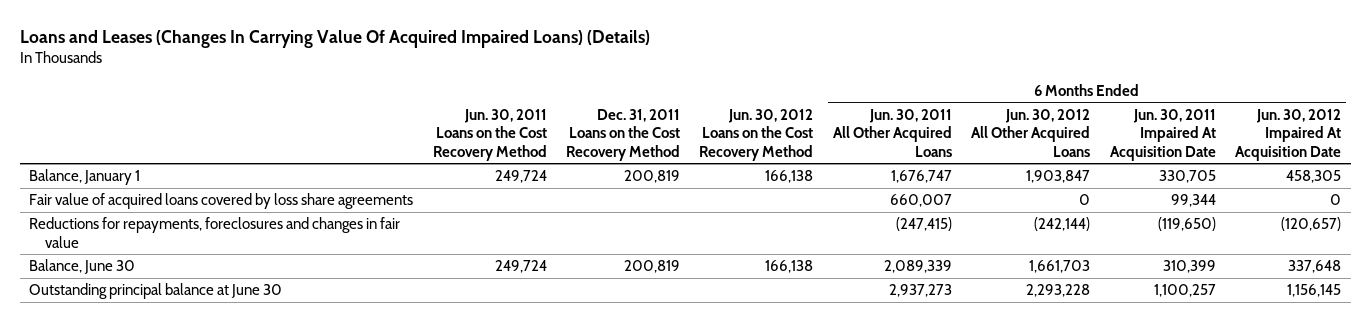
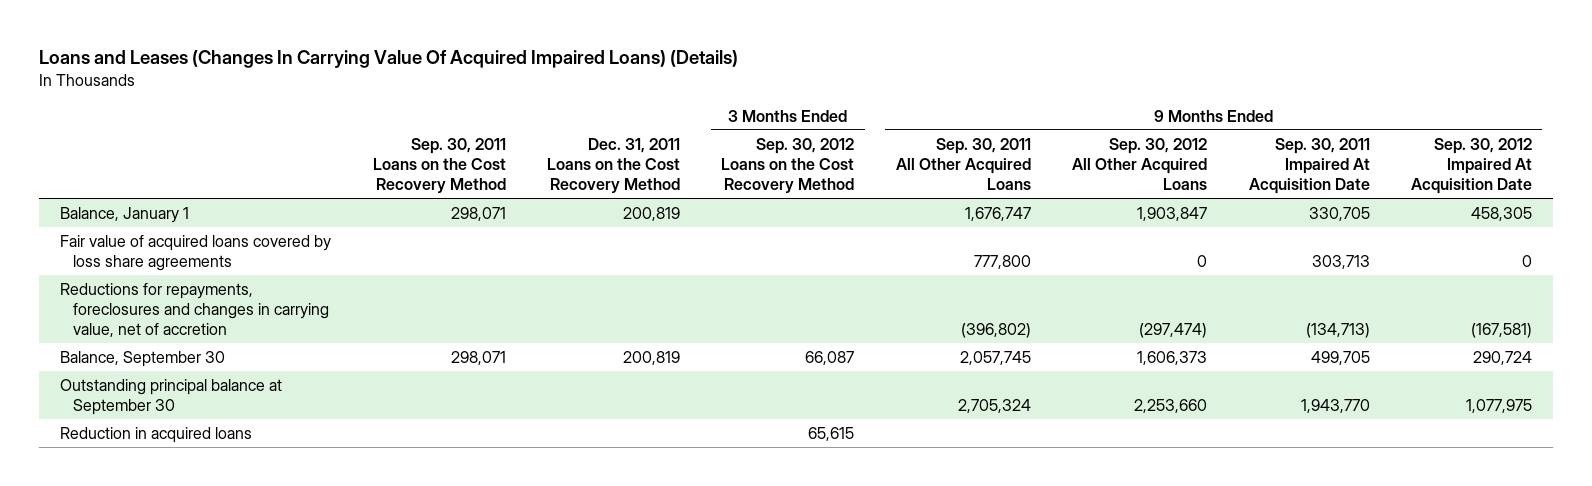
- | Jun. 30, 2011 Loans on the Cost Recovery Method | Dec. 31, 2011 Loans on the Cost Recovery Method | Jun. 30, 2012 Loans on the Cost Recovery Method | 6 Months Ended Jun. 30, 2011 All Other Acquired Loans | 6 Months Ended Jun. 30, 2012 All Other Acquired Loans | 6 Months Ended Jun. 30, 2011 Impaired At Acquisition Date | 6 Months Ended Jun. 30, 2012 Impaired At Acquisition Date
+ | Sep. 30, 2011 Loans on the Cost Recovery Method | Dec. 31, 2011 Loans on the Cost Recovery Method | 3 Months Ended Sep. 30, 2012 Loans on the Cost Recovery Method | 9 Months Ended Sep. 30, 2011 All Other Acquired Loans | 9 Months Ended Sep. 30, 2012 All Other Acquired Loans | 9 Months Ended Sep. 30, 2011 Impaired At Acquisition Date | 9 Months Ended Sep. 30, 2012 Impaired At Acquisition Date
- Reductions for repayments, foreclosures and changes in fair value | | | | (247,415) | (242,144) | (119,650) | (120,657)
- Balance, June 30 | 249,724 | 200,819 | 166,138 | 2,089,339 | 1,661,703 | 310,399 | 337,648
- Outstanding principal balance at June 30 | | | | 2,937,273 | 2,293,228 | 1,100,257 | 1,156,145
+ Reductions for repayments, foreclosures and changes in carrying value, net of accretion | | | | (396,802) | (297,474) | (134,713) | (167,581)
+ Balance, September 30 | 298,071 | 200,819 | 66,087 | 2,057,745 | 1,606,373 | 499,705 | 290,724
+ Outstanding principal balance at September 30 | | | | 2,705,324 | 2,253,660 | 1,943,770 | 1,077,975
+ Reduction in acquired loans | | | 65,615 | | | |

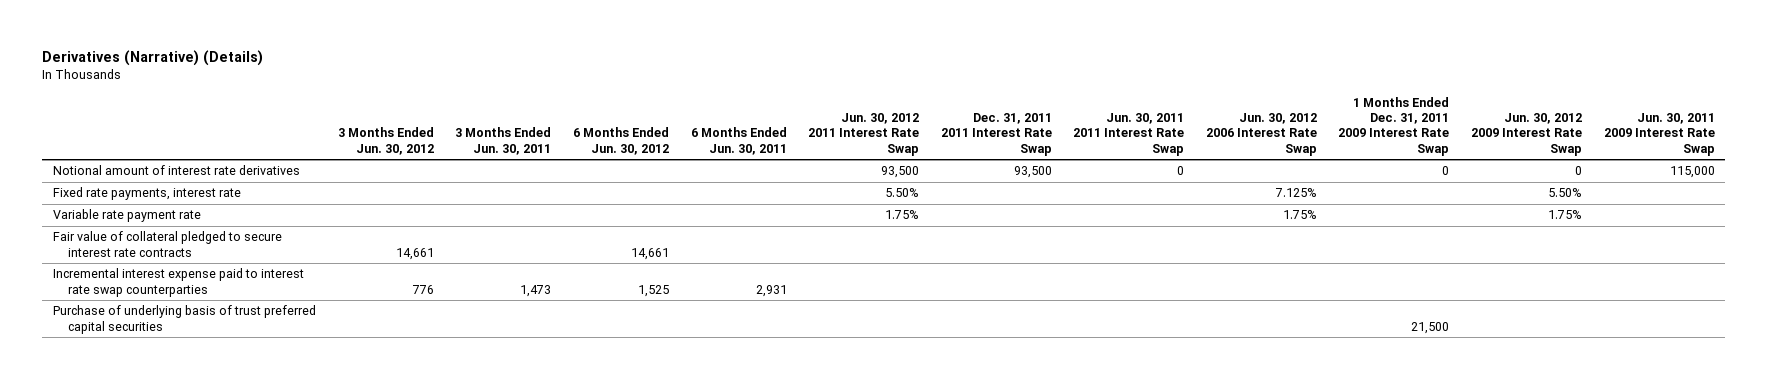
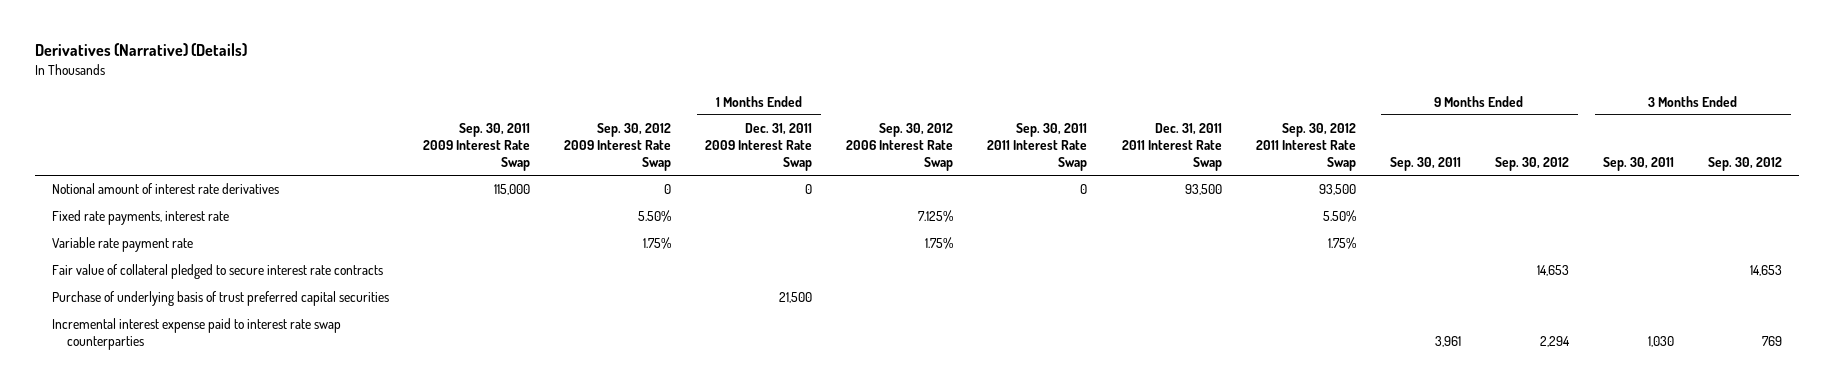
- | 3 Months Ended Jun. 30, 2012 | 3 Months Ended Jun. 30, 2011 | 6 Months Ended Jun. 30, 2012 | 6 Months Ended Jun. 30, 2011 | Jun. 30, 2012 2011 Interest Rate Swap | Dec. 31, 2011 2011 Interest Rate Swap | Jun. 30, 2011 2011 Interest Rate Swap | Jun. 30, 2012 2006 Interest Rate Swap | 1 Months Ended Dec. 31, 2011 2009 Interest Rate Swap | Jun. 30, 2012 2009 Interest Rate Swap | Jun. 30, 2011 2009 Interest Rate Swap
+ | Sep. 30, 2011 2009 Interest Rate Swap | Sep. 30, 2012 2009 Interest Rate Swap | 1 Months Ended Dec. 31, 2011 2009 Interest Rate Swap | Sep. 30, 2012 2006 Interest Rate Swap | Sep. 30, 2011 2011 Interest Rate Swap | Dec. 31, 2011 2011 Interest Rate Swap | Sep. 30, 2012 2011 Interest Rate Swap | 9 Months Ended Sep. 30, 2011 | 9 Months Ended Sep. 30, 2012 | 3 Months Ended Sep. 30, 2011 | 3 Months Ended Sep. 30, 2012
moved down: Incremental interest expense paid to interest rate swap counterparties | | | | | | | | 3,961 | 2,294 | 1,030 | 769

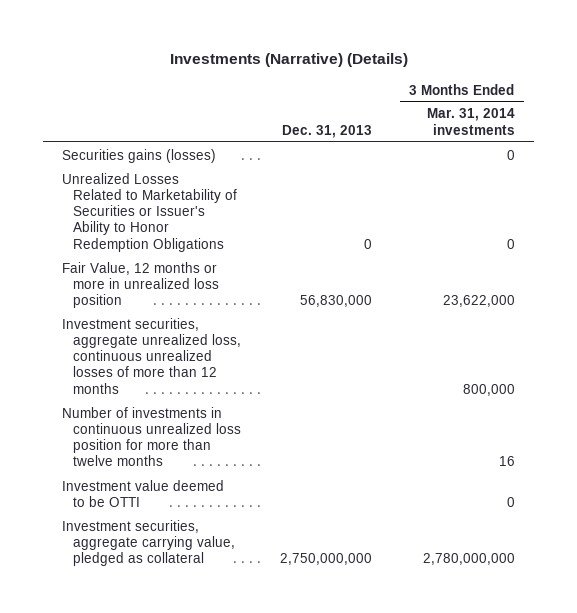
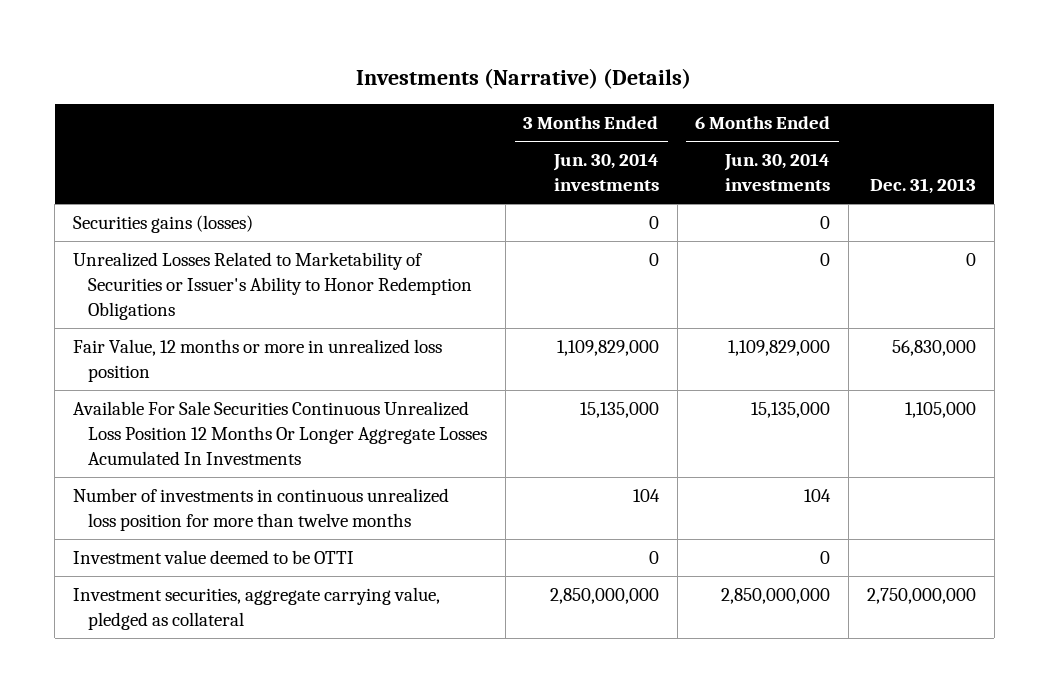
- | Dec. 31, 2013 | 3 Months Ended Mar. 31, 2014 investments
+ | 3 Months Ended Jun. 30, 2014 investments | 6 Months Ended Jun. 30, 2014 investments | Dec. 31, 2013
- Investment securities, aggregate unrealized loss, continuous unrealized losses of more than 12 months | | 800,000
+ Available For Sale Securities Continuous Unrealized Loss Position 12 Months Or Longer Aggregate Losses Acumulated In Investments | 15,135,000 | 15,135,000 | 1,105,000

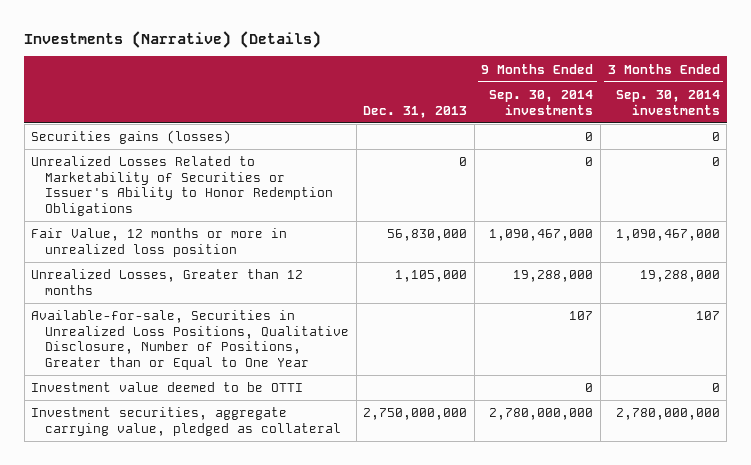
- | 3 Months Ended Jun. 30, 2014 investments | 6 Months Ended Jun. 30, 2014 investments | Dec. 31, 2013
+ | Dec. 31, 2013 | 9 Months Ended Sep. 30, 2014 investments | 3 Months Ended Sep. 30, 2014 investments
- Available For Sale Securities Continuous Unrealized Loss Position 12 Months Or Longer Aggregate Losses Acumulated In Investments | 15,135,000 | 15,135,000 | 1,105,000
- Number of investments in continuous unrealized loss position for more than twelve months | 104 | 104 |
+ Unrealized Losses, Greater than 12 months | 1,105,000 | 19,288,000 | 19,288,000
+ Available-for-sale, Securities in Unrealized Loss Positions, Qualitative Disclosure, Number of Positions, Greater than or Equal to One Year | | 107 | 107

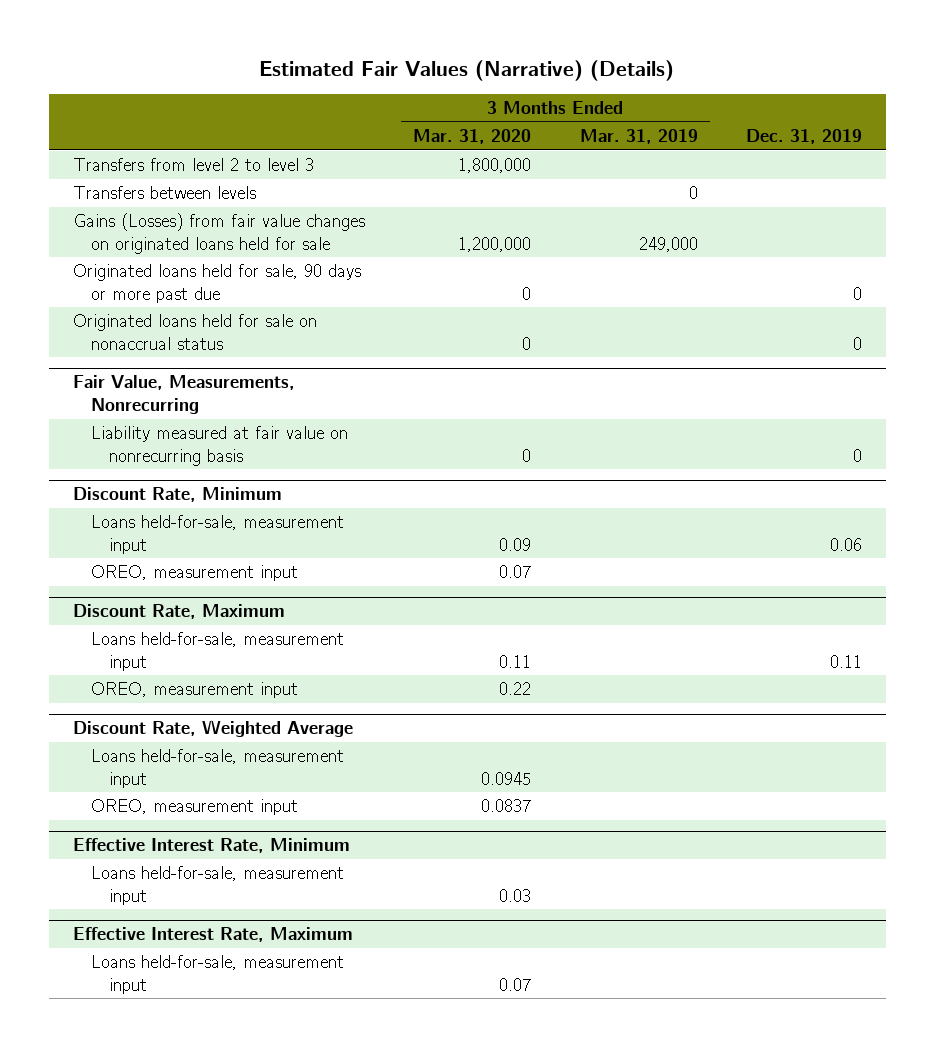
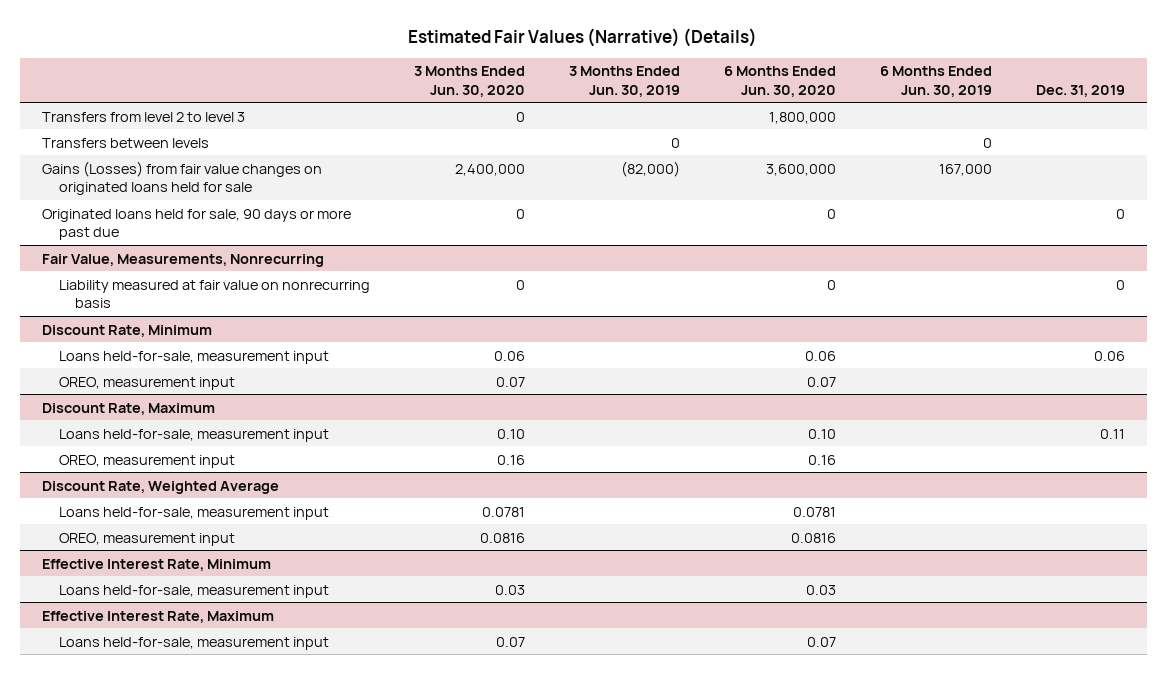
- | 3 Months Ended Mar. 31, 2020 | 3 Months Ended Mar. 31, 2019 | Dec. 31, 2019
+ | 3 Months Ended Jun. 30, 2020 | 3 Months Ended Jun. 30, 2019 | 6 Months Ended Jun. 30, 2020 | 6 Months Ended Jun. 30, 2019 | Dec. 31, 2019
- Originated loans held for sale on nonaccrual status | 0 | | 0

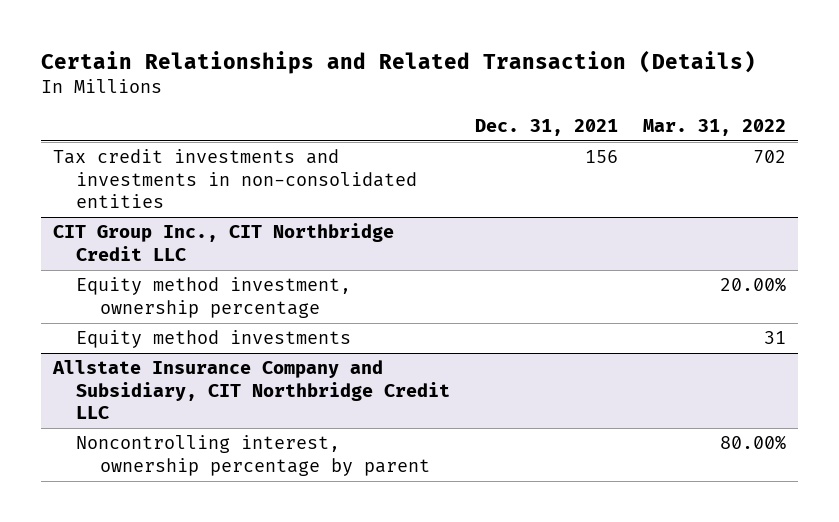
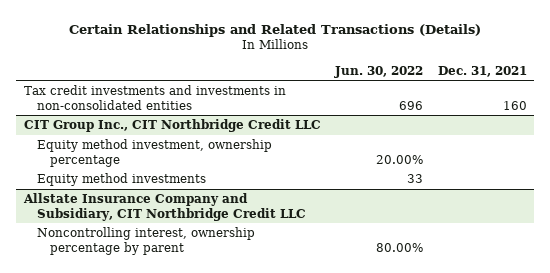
- Certain Relationships and Related Transaction (Details)
+ Certain Relationships and Related Transactions (Details)
- | Dec. 31, 2021 | Mar. 31, 2022
+ | Jun. 30, 2022 | Dec. 31, 2021
- Tax credit investments and investments in non-consolidated entities | 156 | 702
+ Tax credit investments and investments in non-consolidated entities | 696 | 160

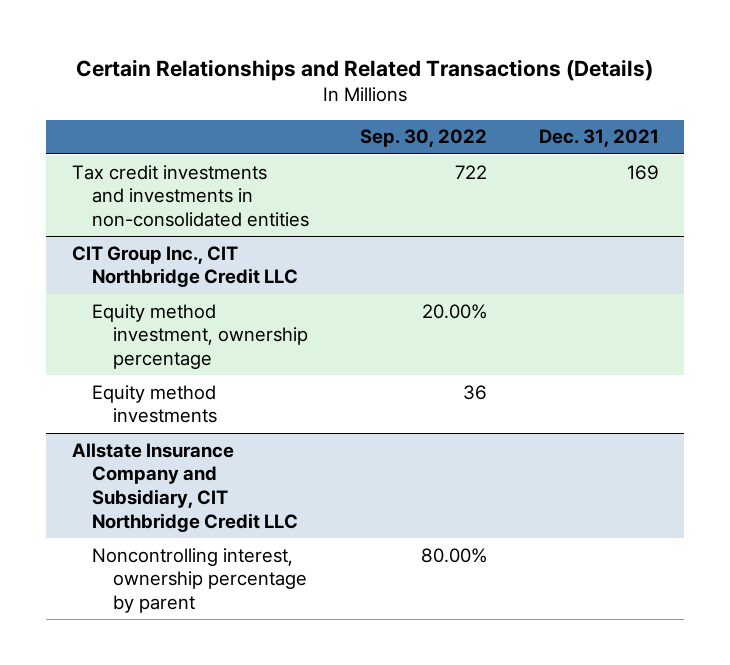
- | Jun. 30, 2022 | Dec. 31, 2021
+ | Sep. 30, 2022 | Dec. 31, 2021
- Tax credit investments and investments in non-consolidated entities | 696 | 160
+ Tax credit investments and investments in non-consolidated entities | 722 | 169

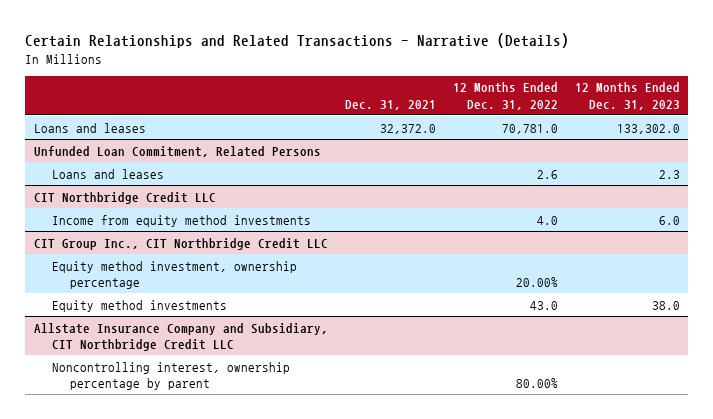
- Certain Relationships and Related Transactions (Details)
+ Certain Relationships and Related Transactions - Narrative (Details)
- | Sep. 30, 2022 | Dec. 31, 2021
+ | Dec. 31, 2021 | 12 Months Ended Dec. 31, 2022 | 12 Months Ended Dec. 31, 2023
- Tax credit investments and investments in non-consolidated entities | 722 | 169
+ Loans and leases | 32,372.0 | 70,781.0 | 133,302.0
+ Unfunded Loan Commitment, Related Persons
+ Loans and leases | | 2.6 | 2.3
+ CIT Northbridge Credit LLC
+ Income from equity method investments | | 4.0 | 6.0

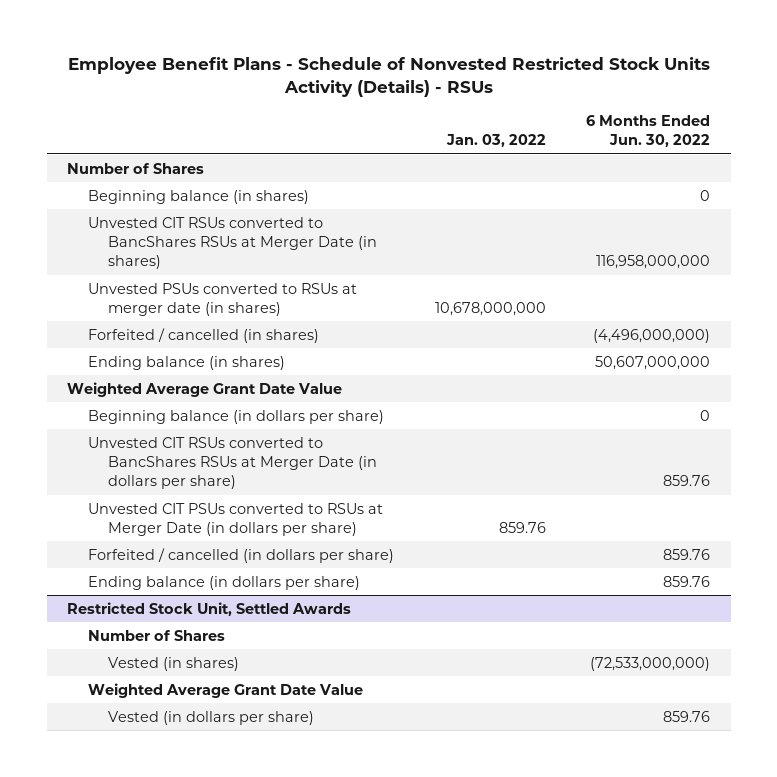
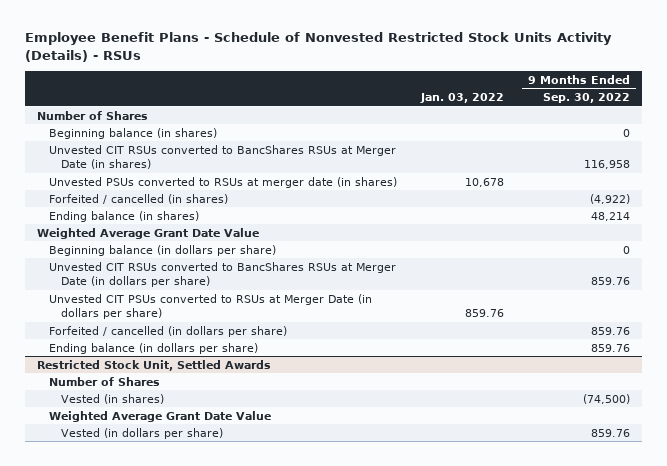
- | Jan. 03, 2022 | 6 Months Ended Jun. 30, 2022
+ | Jan. 03, 2022 | 9 Months Ended Sep. 30, 2022
- Unvested PSUs converted to RSUs at merger date (in shares) | 10,678,000,000 |
+ Unvested PSUs converted to RSUs at merger date (in shares) | 10,678 |

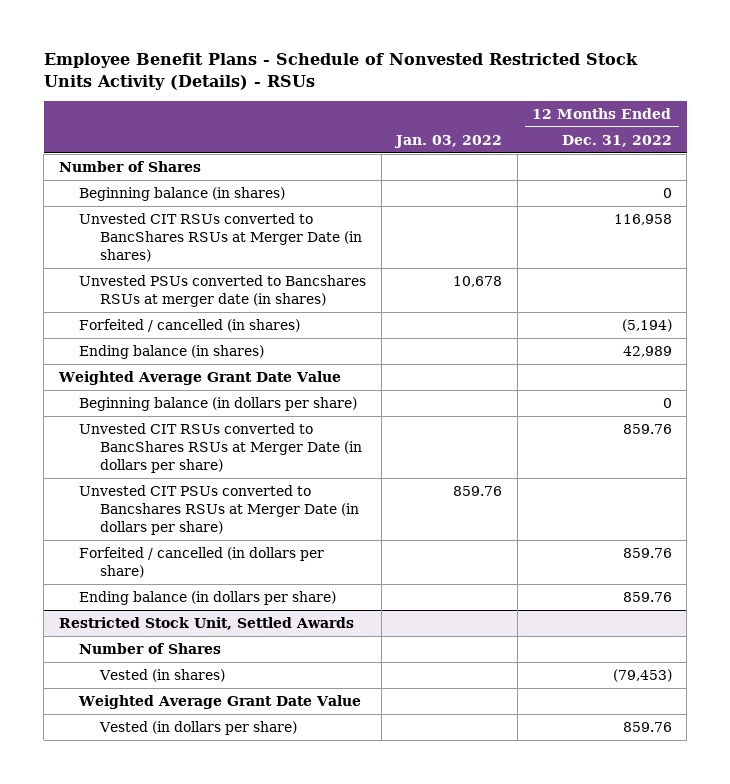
- | Jan. 03, 2022 | 9 Months Ended Sep. 30, 2022
+ | Jan. 03, 2022 | 12 Months Ended Dec. 31, 2022
- Unvested PSUs converted to RSUs at merger date (in shares) | 10,678 |
+ Unvested PSUs converted to Bancshares RSUs at merger date (in shares) | 10,678 |
- Unvested CIT PSUs converted to RSUs at Merger Date (in dollars per share) | 859.76 |
+ Unvested CIT PSUs converted to Bancshares RSUs at Merger Date (in dollars per share) | 859.76 |

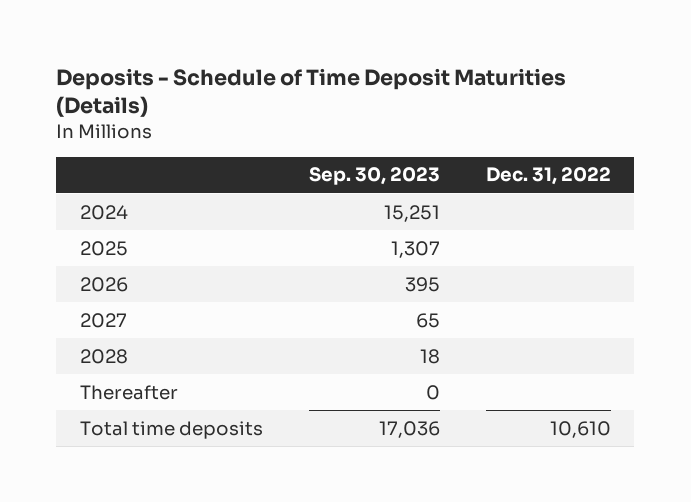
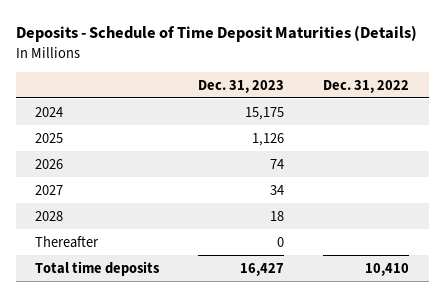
- | Sep. 30, 2023 | Dec. 31, 2022
+ | Dec. 31, 2023 | Dec. 31, 2022
- Total time deposits | 17,036 | 10,610
+ Total time deposits | 16,427 | 10,410

